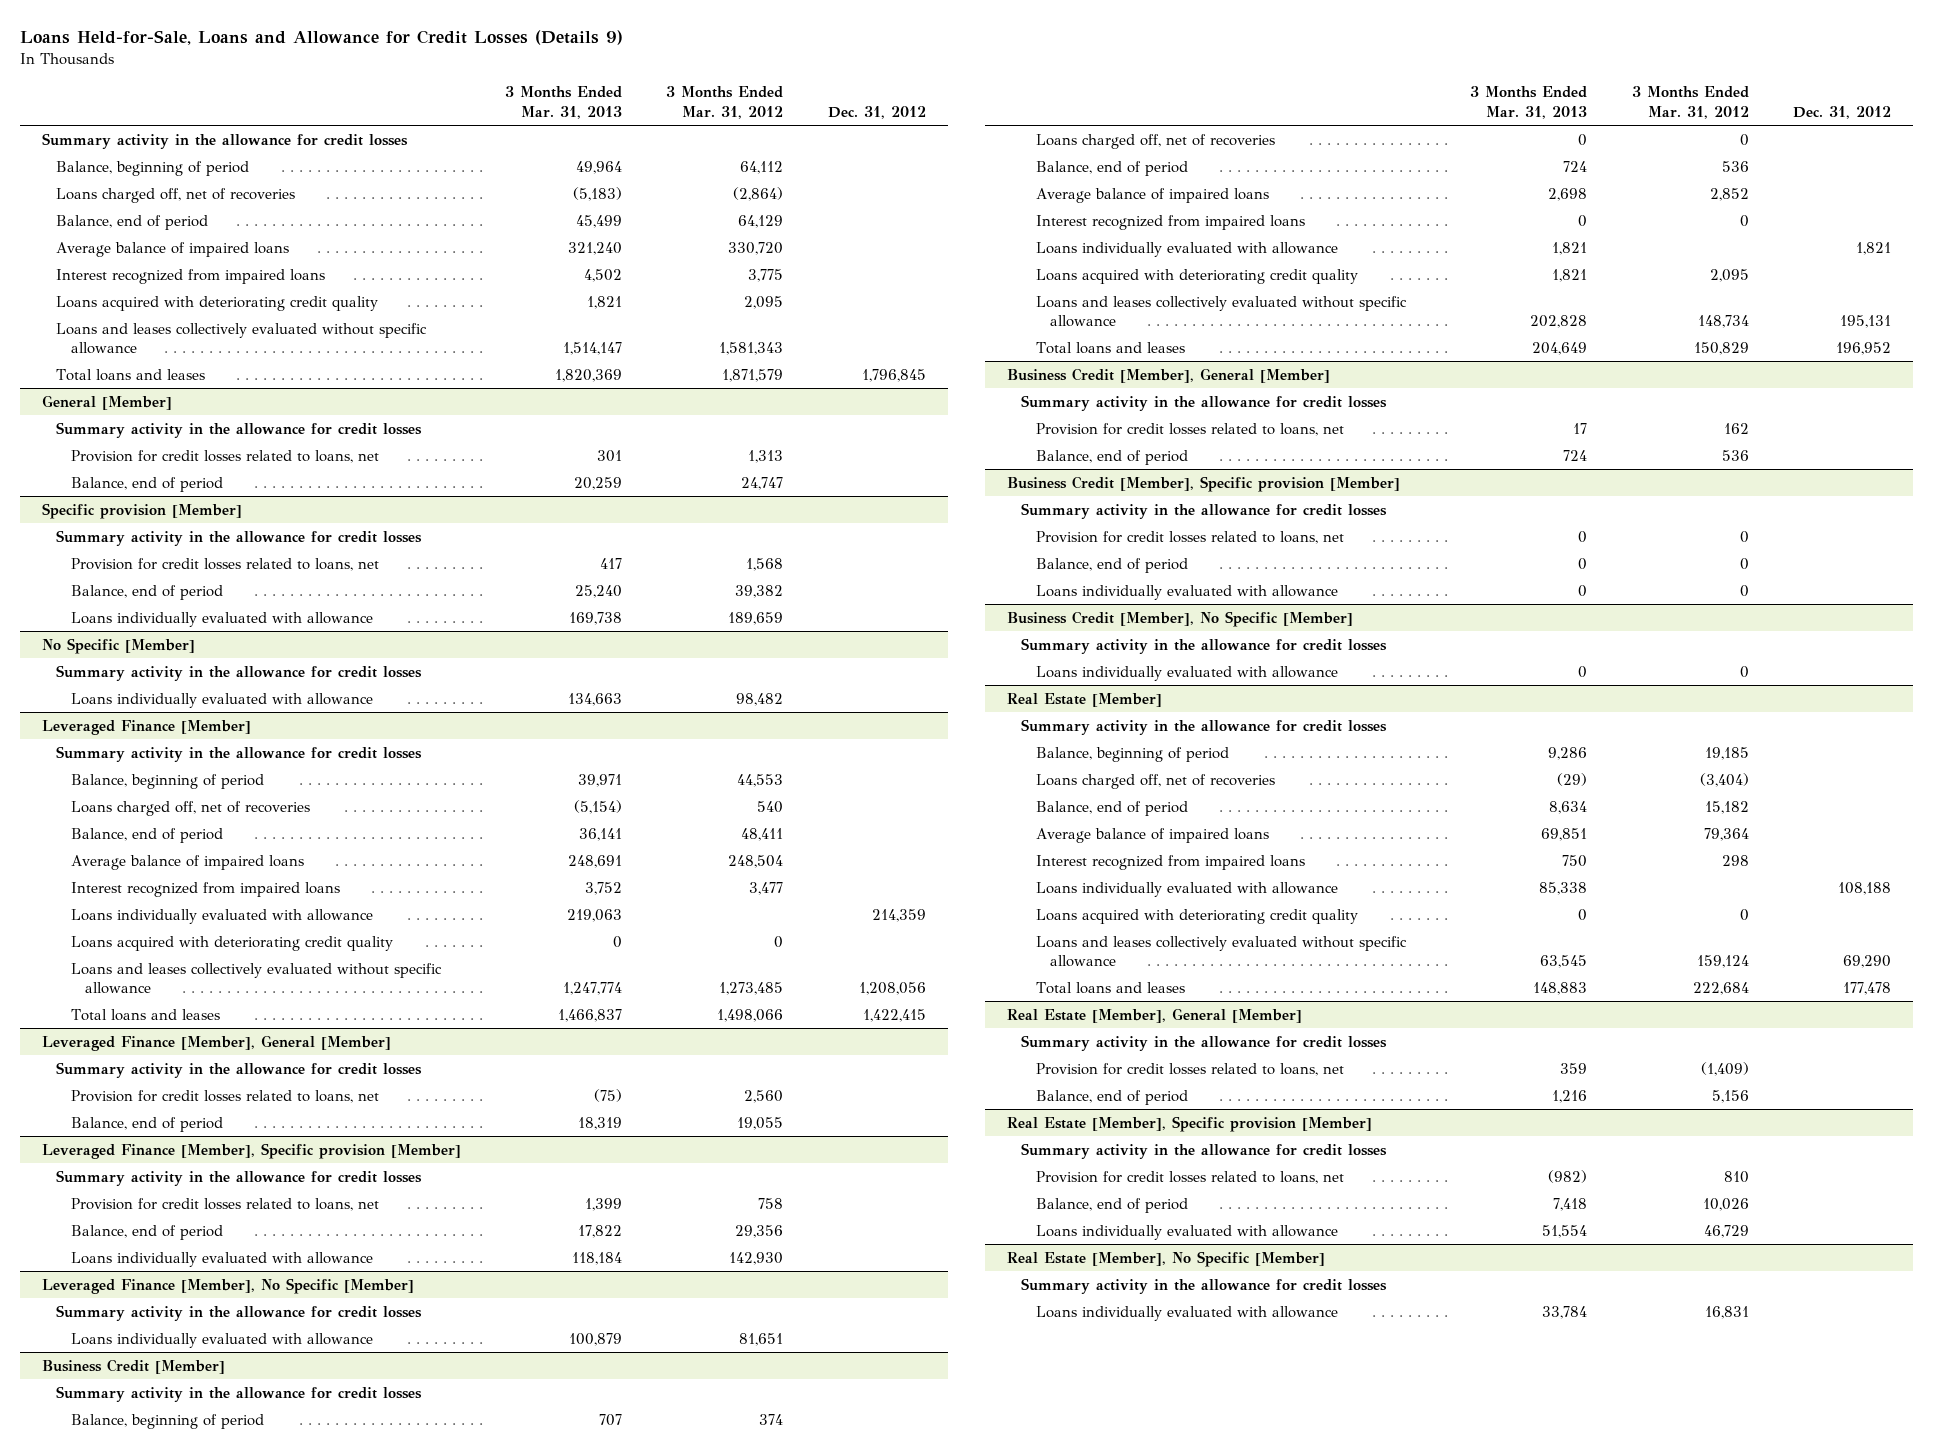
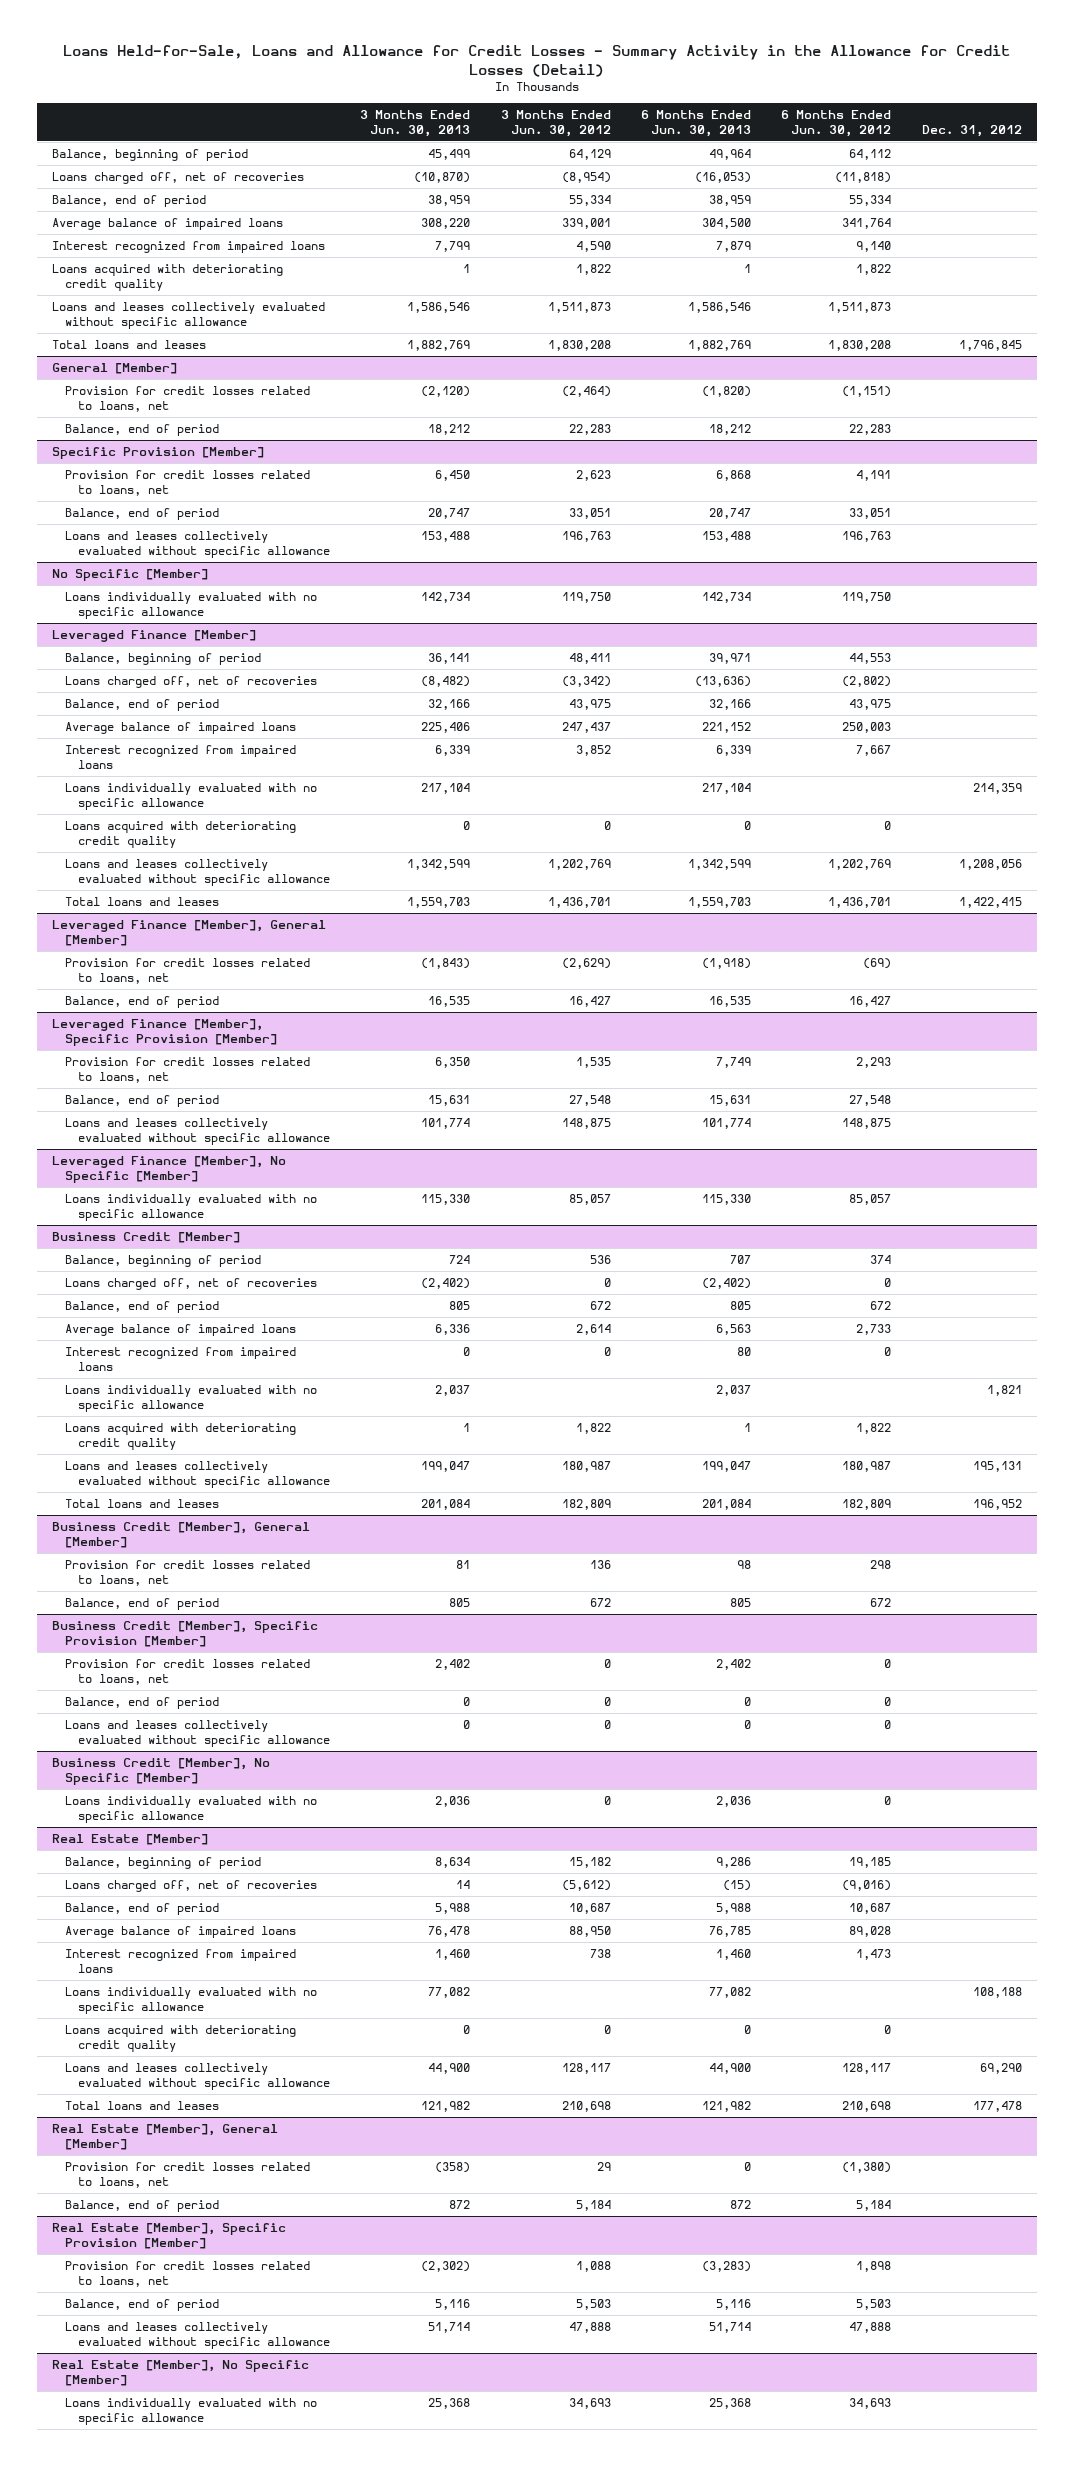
- Loans Held-for-Sale, Loans and Allowance for Credit Losses (Details 9)
+ Loans Held-for-Sale, Loans and Allowance for Credit Losses - Summary Activity in the Allowance for Credit Losses (Detail)
- | 3 Months Ended Mar. 31, 2013 | 3 Months Ended Mar. 31, 2012 | Dec. 31, 2012
+ | 3 Months Ended Jun. 30, 2013 | 3 Months Ended Jun. 30, 2012 | 6 Months Ended Jun. 30, 2013 | 6 Months Ended Jun. 30, 2012 | Dec. 31, 2012
- Summary activity in the allowance for credit losses
@ General [Member]
- Summary activity in the allowance for credit losses
- Specific provision [Member]
- Summary activity in the allowance for credit losses
+ Specific Provision [Member]
- Loans individually evaluated with allowance | 169,738 | 189,659 |
+ Loans and leases collectively evaluated without specific allowance | 153,488 | 196,763 | 153,488 | 196,763 |
@ No Specific [Member]
- Summary activity in the allowance for credit losses
- Loans individually evaluated with allowance | 134,663 | 98,482 |
+ Loans individually evaluated with no specific allowance | 142,734 | 119,750 | 142,734 | 119,750 |
@ Leveraged Finance [Member]
- Summary activity in the allowance for credit losses
- Loans individually evaluated with allowance | 219,063 | | 214,359
+ Loans individually evaluated with no specific allowance | 217,104 | | 217,104 | | 214,359
@ Leveraged Finance [Member], General [Member]
- Summary activity in the allowance for credit losses
- Leveraged Finance [Member], Specific provision [Member]
- Summary activity in the allowance for credit losses
+ Leveraged Finance [Member], Specific Provision [Member]
- Loans individually evaluated with allowance | 118,184 | 142,930 |
+ Loans and leases collectively evaluated without specific allowance | 101,774 | 148,875 | 101,774 | 148,875 |
@ Leveraged Finance [Member], No Specific [Member]
- Summary activity in the allowance for credit losses
- Loans individually evaluated with allowance | 100,879 | 81,651 |
+ Loans individually evaluated with no specific allowance | 115,330 | 85,057 | 115,330 | 85,057 |
@ Business Credit [Member]
- Summary activity in the allowance for credit losses
- Loans individually evaluated with allowance | 1,821 | | 1,821
+ Loans individually evaluated with no specific allowance | 2,037 | | 2,037 | | 1,821
@ Business Credit [Member], General [Member]
- Summary activity in the allowance for credit losses
- Business Credit [Member], Specific provision [Member]
- Summary activity in the allowance for credit losses
+ Business Credit [Member], Specific Provision [Member]
- Loans individually evaluated with allowance | 0 | 0 |
+ Loans and leases collectively evaluated without specific allowance | 0 | 0 | 0 | 0 |
@ Business Credit [Member], No Specific [Member]
- Summary activity in the allowance for credit losses
- Loans individually evaluated with allowance | 0 | 0 |
+ Loans individually evaluated with no specific allowance | 2,036 | 0 | 2,036 | 0 |
@ Real Estate [Member]
- Summary activity in the allowance for credit losses
- Loans individually evaluated with allowance | 85,338 | | 108,188
+ Loans individually evaluated with no specific allowance | 77,082 | | 77,082 | | 108,188
@ Real Estate [Member], General [Member]
- Summary activity in the allowance for credit losses
- Real Estate [Member], Specific provision [Member]
- Summary activity in the allowance for credit losses
+ Real Estate [Member], Specific Provision [Member]
- Loans individually evaluated with allowance | 51,554 | 46,729 |
+ Loans and leases collectively evaluated without specific allowance | 51,714 | 47,888 | 51,714 | 47,888 |
@ Real Estate [Member], No Specific [Member]
- Summary activity in the allowance for credit losses
- Loans individually evaluated with allowance | 33,784 | 16,831 |
+ Loans individually evaluated with no specific allowance | 25,368 | 34,693 | 25,368 | 34,693 |

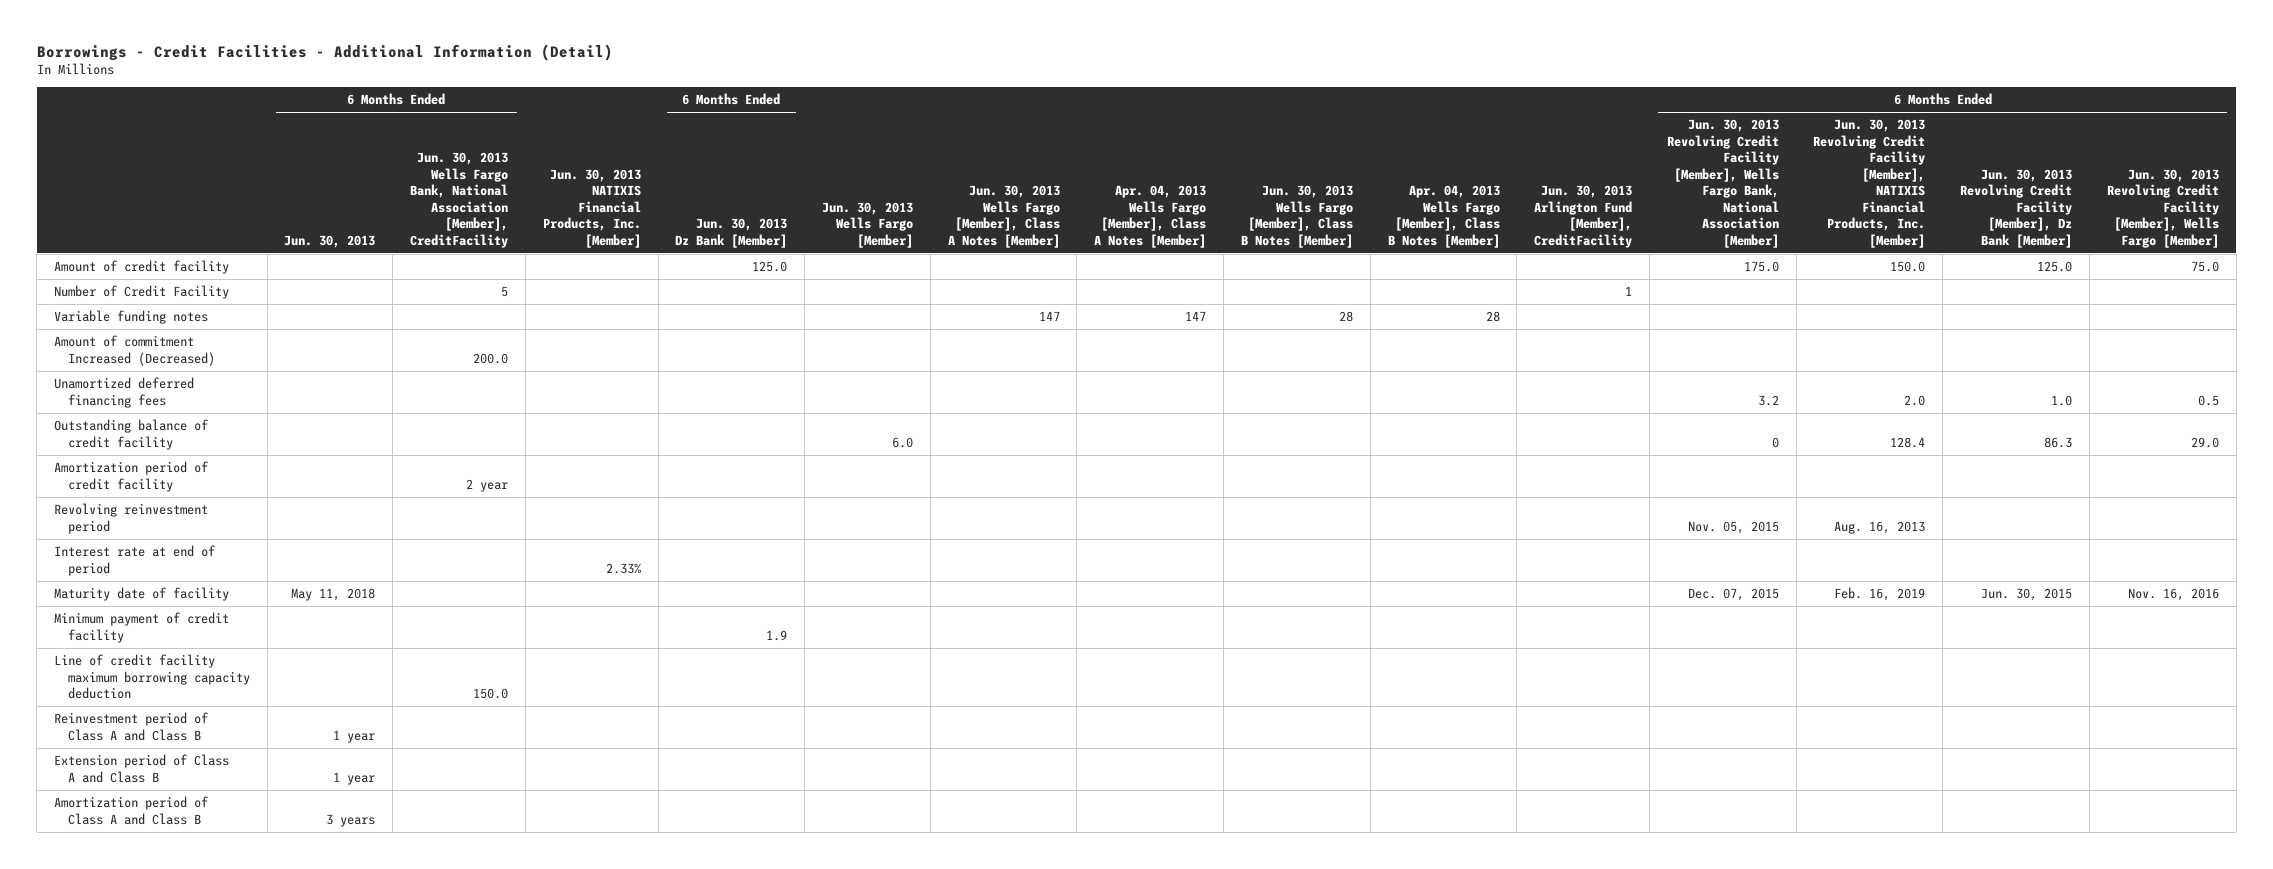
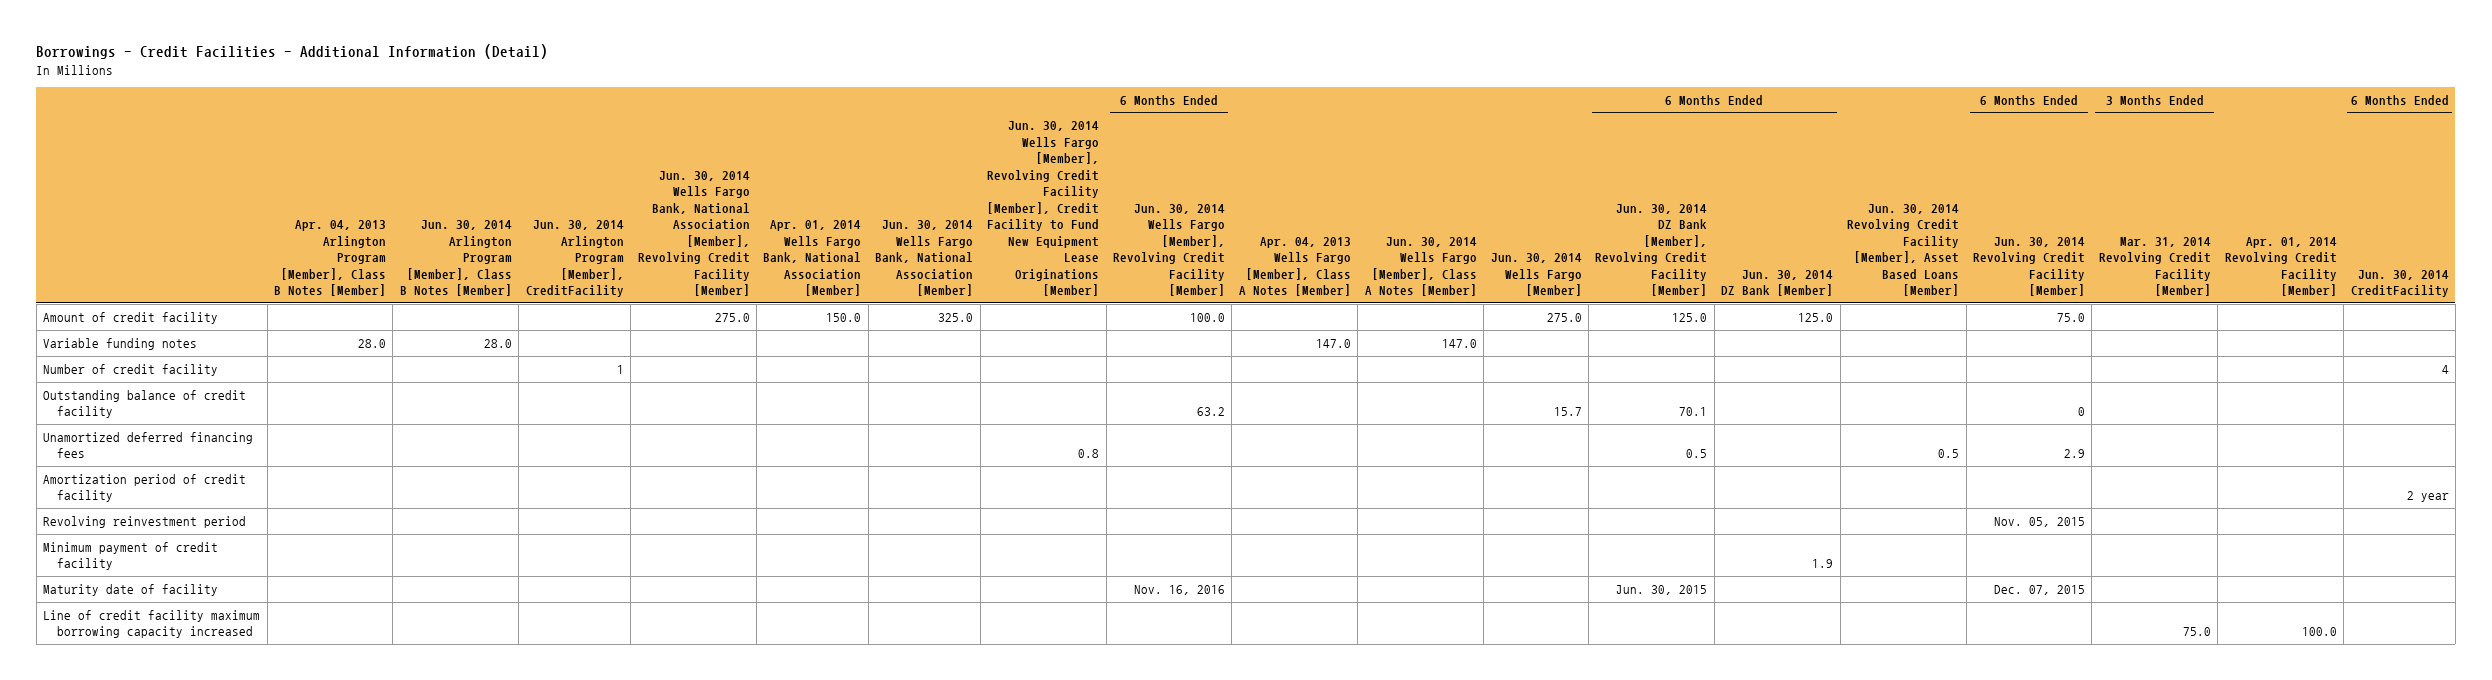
- | 6 Months Ended Jun. 30, 2013 | 6 Months Ended Jun. 30, 2013 Wells Fargo Bank, National Association [Member], CreditFacility | Jun. 30, 2013 NATIXIS Financial Products, Inc. [Member] | 6 Months Ended Jun. 30, 2013 Dz Bank [Member] | Jun. 30, 2013 Wells Fargo [Member] | Jun. 30, 2013 Wells Fargo [Member], Class A Notes [Member] | Apr. 04, 2013 Wells Fargo [Member], Class A Notes [Member] | Jun. 30, 2013 Wells Fargo [Member], Class B Notes [Member] | Apr. 04, 2013 Wells Fargo [Member], Class B Notes [Member] | Jun. 30, 2013 Arlington Fund [Member], CreditFacility | 6 Months Ended Jun. 30, 2013 Revolving Credit Facility [Member], Wells Fargo Bank, National Association [Member] | 6 Months Ended Jun. 30, 2013 Revolving Credit Facility [Member], NATIXIS Financial Products, Inc. [Member] | 6 Months Ended Jun. 30, 2013 Revolving Credit Facility [Member], Dz Bank [Member] | 6 Months Ended Jun. 30, 2013 Revolving Credit Facility [Member], Wells Fargo [Member]
+ | Apr. 04, 2013 Arlington Program [Member], Class B Notes [Member] | Jun. 30, 2014 Arlington Program [Member], Class B Notes [Member] | Jun. 30, 2014 Arlington Program [Member], CreditFacility | Jun. 30, 2014 Wells Fargo Bank, National Association [Member], Revolving Credit Facility [Member] | Apr. 01, 2014 Wells Fargo Bank, National Association [Member] | Jun. 30, 2014 Wells Fargo Bank, National Association [Member] | Jun. 30, 2014 Wells Fargo [Member], Revolving Credit Facility [Member], Credit Facility to Fund New Equipment Lease Originations [Member] | 6 Months Ended Jun. 30, 2014 Wells Fargo [Member], Revolving Credit Facility [Member] | Apr. 04, 2013 Wells Fargo [Member], Class A Notes [Member] | Jun. 30, 2014 Wells Fargo [Member], Class A Notes [Member] | Jun. 30, 2014 Wells Fargo [Member] | 6 Months Ended Jun. 30, 2014 DZ Bank [Member], Revolving Credit Facility [Member] | 6 Months Ended Jun. 30, 2014 DZ Bank [Member] | Jun. 30, 2014 Revolving Credit Facility [Member], Asset Based Loans [Member] | 6 Months Ended Jun. 30, 2014 Revolving Credit Facility [Member] | 3 Months Ended Mar. 31, 2014 Revolving Credit Facility [Member] | Apr. 01, 2014 Revolving Credit Facility [Member] | 6 Months Ended Jun. 30, 2014 CreditFacility
- Number of Credit Facility | | 5 | | | | | | | | 1 | | | |
- Variable funding notes | | | | | | 147 | 147 | 28 | 28 | | | | |
- Amount of commitment Increased (Decreased) | | 200.0 | | | | | | | | | | | |
+ Variable funding notes | 28.0 | 28.0 | | | | | | | 147.0 | 147.0 | | | | | | | |
+ Number of credit facility | | | 1 | | | | | | | | | | | | | | | 4
moved down: Unamortized deferred financing fees | | | | | | | 0.8 | | | | | 0.5 | | 0.5 | 2.9 | | |
- Interest rate at end of period | | | 2.33% | | | | | | | | | | |
- Line of credit facility maximum borrowing capacity deduction | | 150.0 | | | | | | | | | | | |
- Reinvestment period of Class A and Class B | 1 year | | | | | | | | | | | | |
- Extension period of Class A and Class B | 1 year | | | | | | | | | | | | |
- Amortization period of Class A and Class B | 3 years | | | | | | | | | | | | |
moved down: Maturity date of facility | | | | | | | | Nov. 16, 2016 | | | | Jun. 30, 2015 | | | Dec. 07, 2015 | | |
+ Line of credit facility maximum borrowing capacity increased | | | | | | | | | | | | | | | | 75.0 | 100.0 |

